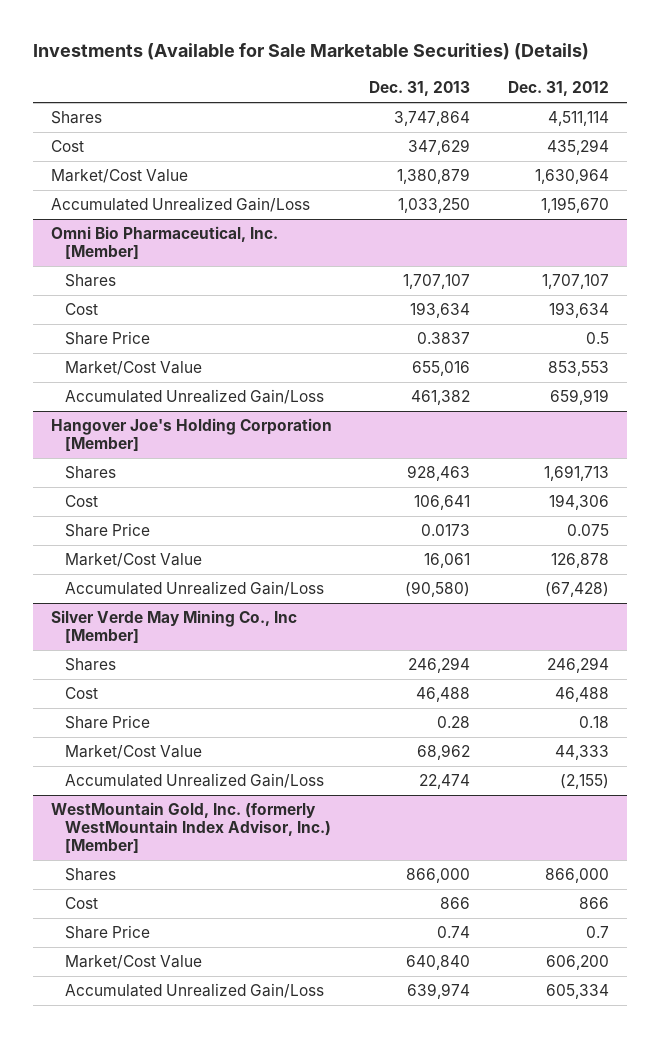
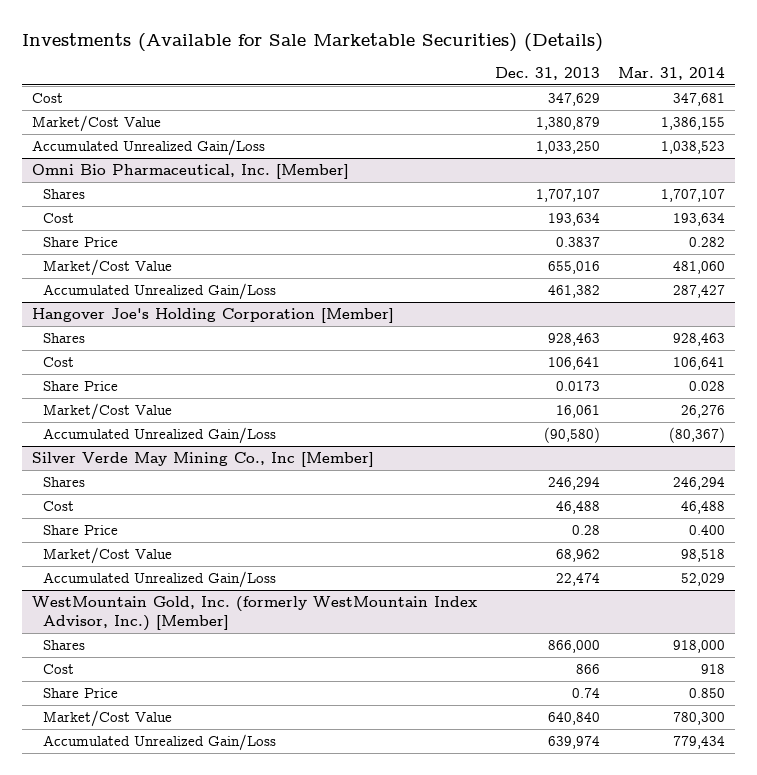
- | Dec. 31, 2013 | Dec. 31, 2012
+ | Dec. 31, 2013 | Mar. 31, 2014
- Shares | 3,747,864 | 4,511,114

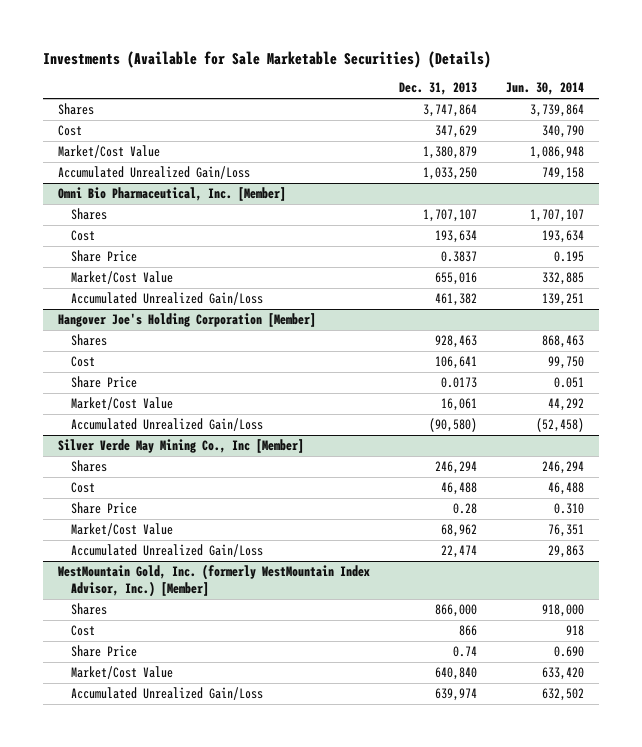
- | Dec. 31, 2013 | Mar. 31, 2014
+ | Dec. 31, 2013 | Jun. 30, 2014
+ Shares | 3,747,864 | 3,739,864

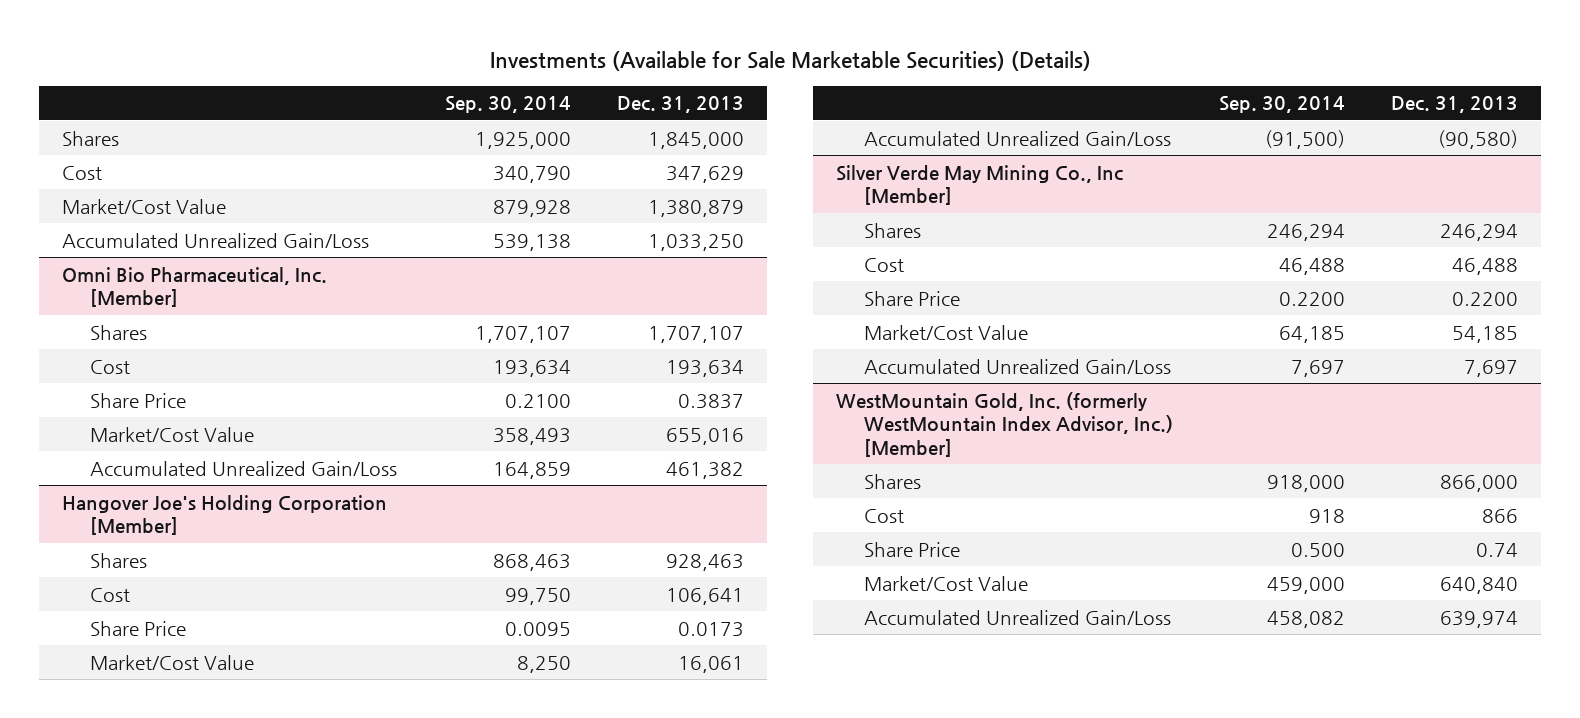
- | Dec. 31, 2013 | Jun. 30, 2014
+ | Sep. 30, 2014 | Dec. 31, 2013
- Shares | 3,747,864 | 3,739,864
+ Shares | 1,925,000 | 1,845,000
@ Silver Verde May Mining Co., Inc [Member]
- Share Price | 0.28 | 0.310
- Market/Cost Value | 68,962 | 76,351
- Accumulated Unrealized Gain/Loss | 22,474 | 29,863
+ Share Price | 0.2200 | 0.2200
+ Market/Cost Value | 64,185 | 54,185
+ Accumulated Unrealized Gain/Loss | 7,697 | 7,697

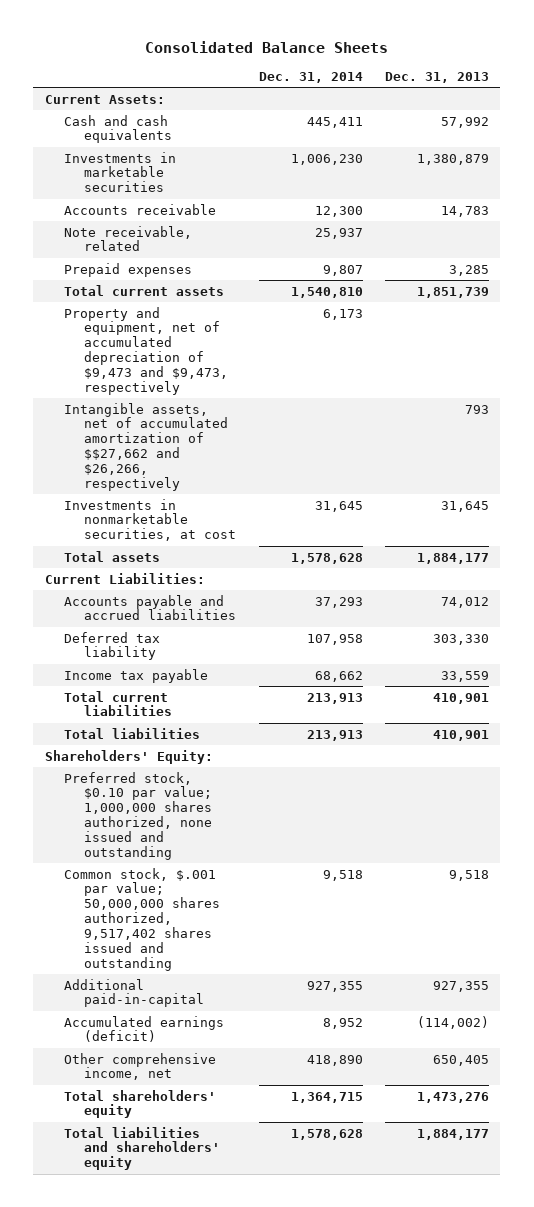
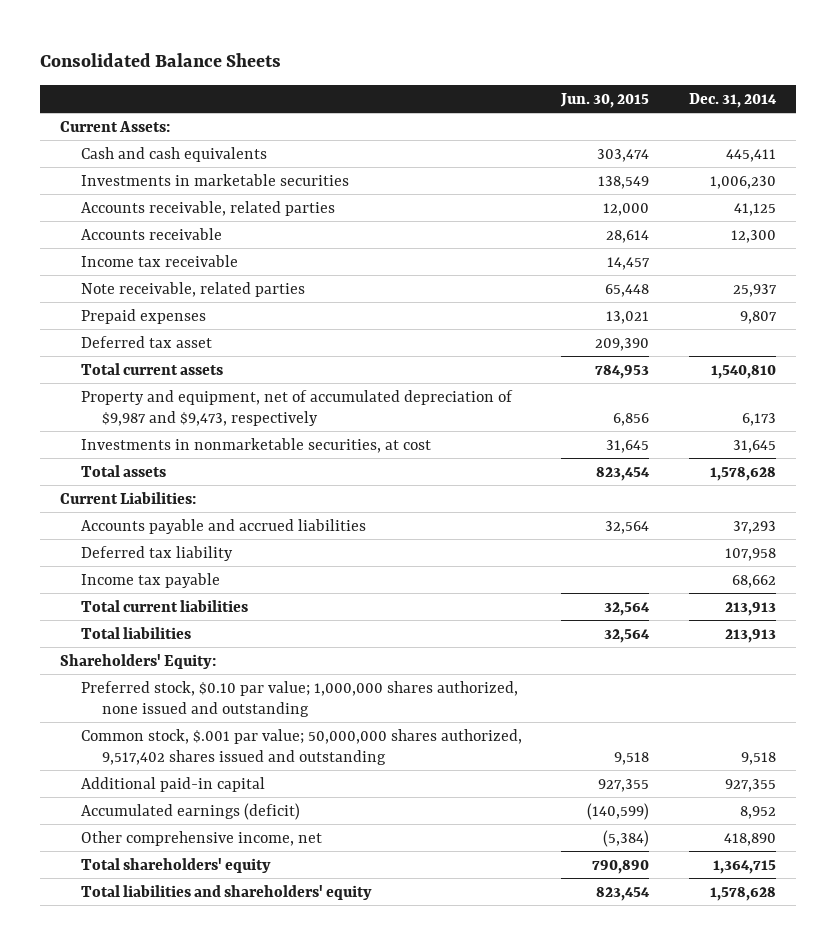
- | Dec. 31, 2014 | Dec. 31, 2013
+ | Jun. 30, 2015 | Dec. 31, 2014
+ Accounts receivable, related parties | 12,000 | 41,125
- Note receivable, related | 25,937 |
+ Income tax receivable | 14,457 |
+ Note receivable, related parties | 65,448 | 25,937
+ Deferred tax asset | 209,390 |
- Property and equipment, net of accumulated depreciation of $9,473 and $9,473, respectively | 6,173 |
- Intangible assets, net of accumulated amortization of $$27,662 and $26,266, respectively | | 793
+ Property and equipment, net of accumulated depreciation of $9,987 and $9,473, respectively | 6,856 | 6,173
- Additional paid-in-capital | 927,355 | 927,355
+ Additional paid-in capital | 927,355 | 927,355

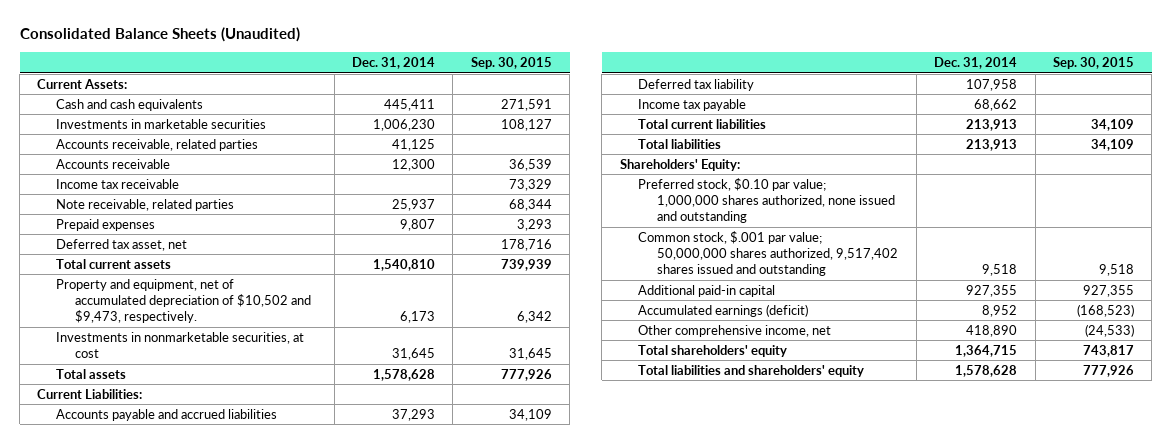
- Consolidated Balance Sheets
+ Consolidated Balance Sheets (Unaudited)
- | Jun. 30, 2015 | Dec. 31, 2014
+ | Dec. 31, 2014 | Sep. 30, 2015
- Deferred tax asset | 209,390 |
+ Deferred tax asset, net | | 178,716
- Property and equipment, net of accumulated depreciation of $9,987 and $9,473, respectively | 6,856 | 6,173
+ Property and equipment, net of accumulated depreciation of $10,502 and $9,473, respectively. | 6,173 | 6,342

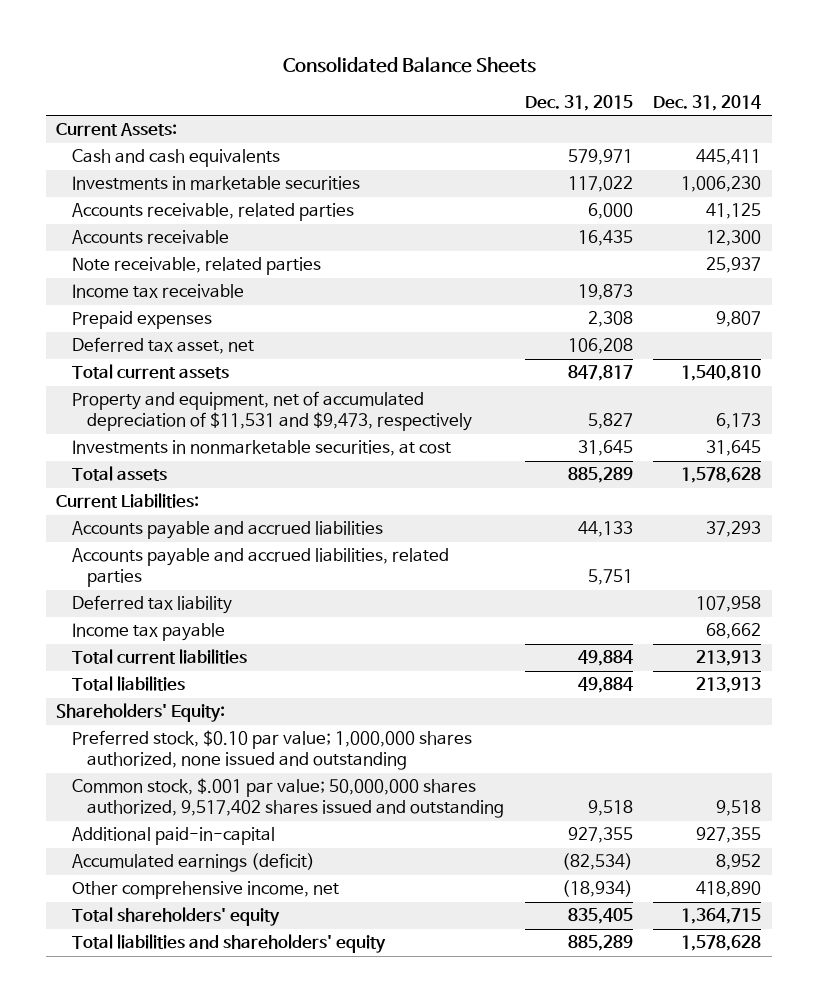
- Consolidated Balance Sheets (Unaudited)
+ Consolidated Balance Sheets
- | Dec. 31, 2014 | Sep. 30, 2015
+ | Dec. 31, 2015 | Dec. 31, 2014
moved down: Income tax receivable | 19,873 |
- Property and equipment, net of accumulated depreciation of $10,502 and $9,473, respectively. | 6,173 | 6,342
+ Property and equipment, net of accumulated depreciation of $11,531 and $9,473, respectively | 5,827 | 6,173
+ Accounts payable and accrued liabilities, related parties | 5,751 |
- Additional paid-in capital | 927,355 | 927,355
+ Additional paid-in-capital | 927,355 | 927,355

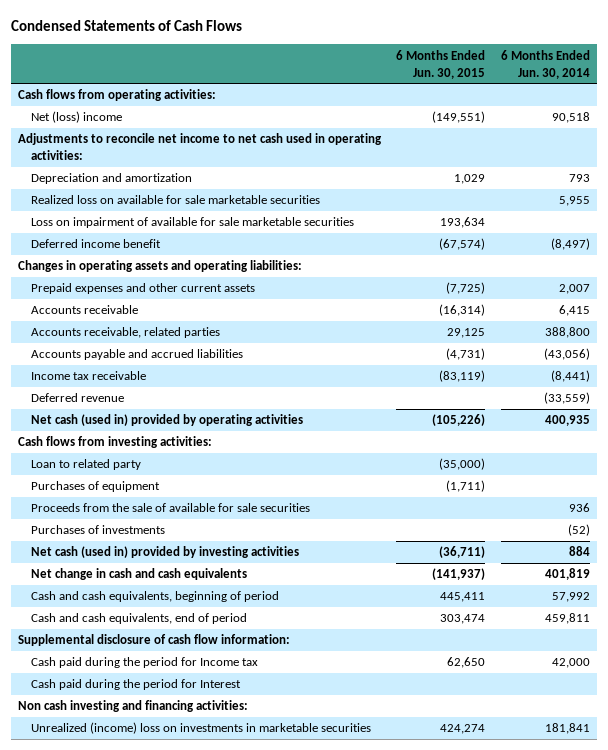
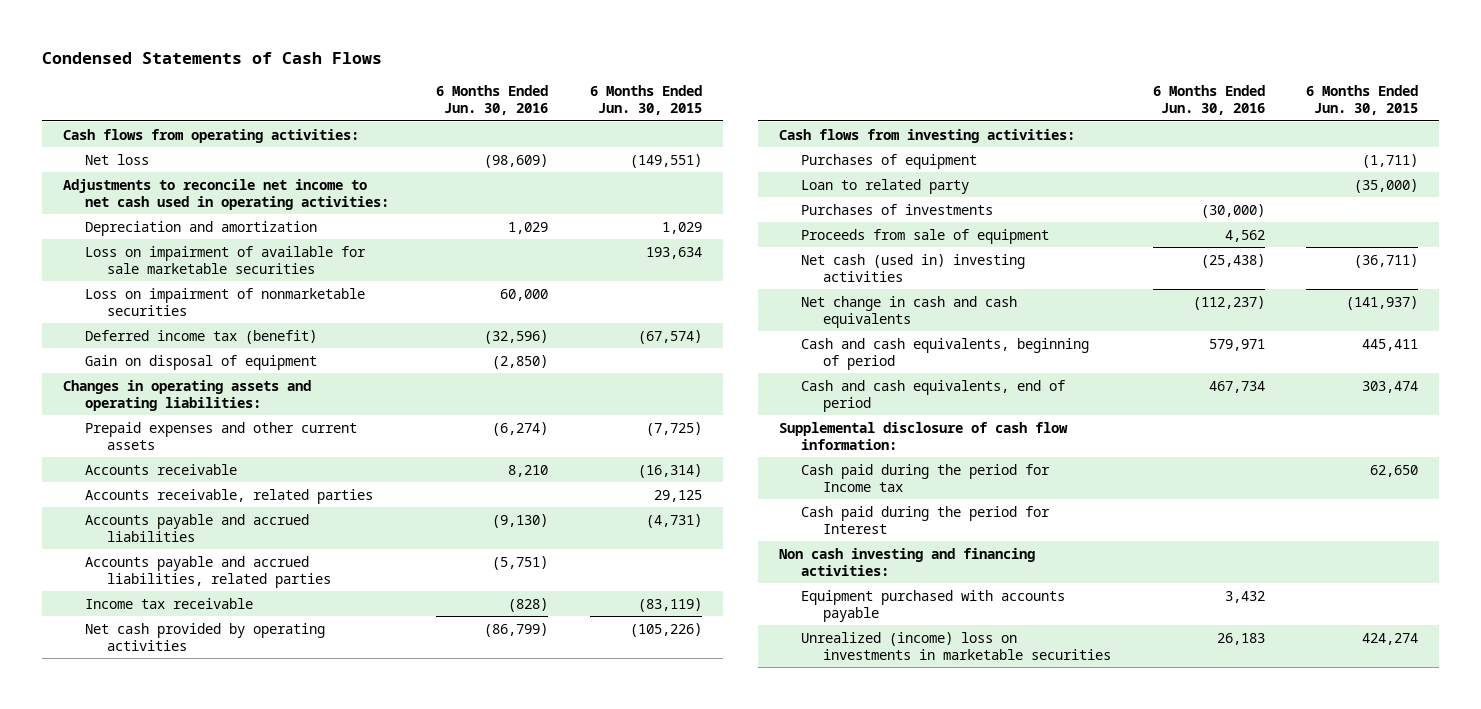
- | 6 Months Ended Jun. 30, 2015 | 6 Months Ended Jun. 30, 2014
+ | 6 Months Ended Jun. 30, 2016 | 6 Months Ended Jun. 30, 2015
- Net (loss) income | (149,551) | 90,518
+ Net loss | (98,609) | (149,551)
- Realized loss on available for sale marketable securities | | 5,955
- Deferred income benefit | (67,574) | (8,497)
+ Loss on impairment of nonmarketable securities | 60,000 |
+ Deferred income tax (benefit) | (32,596) | (67,574)
+ Gain on disposal of equipment | (2,850) |
+ Accounts payable and accrued liabilities, related parties | (5,751) |
- Deferred revenue | | (33,559)
- Net cash (used in) provided by operating activities | (105,226) | 400,935
+ Net cash provided by operating activities | (86,799) | (105,226)
- Proceeds from the sale of available for sale securities | | 936
moved down: Loan to related party | | (35,000)
- Net cash (used in) provided by investing activities | (36,711) | 884
+ Proceeds from sale of equipment | 4,562 |
+ Net cash (used in) investing activities | (25,438) | (36,711)
+ Equipment purchased with accounts payable | 3,432 |

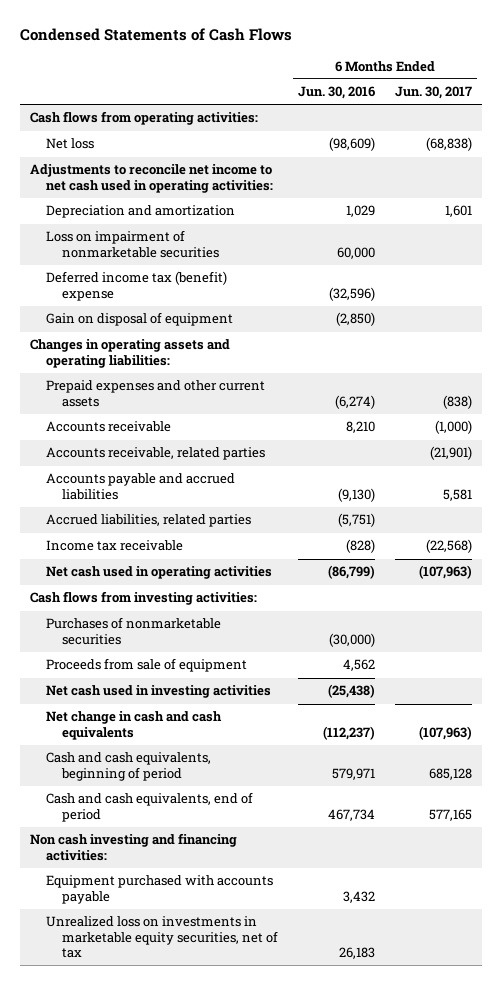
- | 6 Months Ended Jun. 30, 2016 | 6 Months Ended Jun. 30, 2015
+ | 6 Months Ended Jun. 30, 2016 | 6 Months Ended Jun. 30, 2017
- Loss on impairment of available for sale marketable securities | | 193,634
- Deferred income tax (benefit) | (32,596) | (67,574)
+ Deferred income tax (benefit) expense | (32,596) |
- Accounts payable and accrued liabilities, related parties | (5,751) |
+ Accrued liabilities, related parties | (5,751) |
- Net cash provided by operating activities | (86,799) | (105,226)
+ Net cash used in operating activities | (86,799) | (107,963)
- Purchases of equipment | | (1,711)
- Loan to related party | | (35,000)
- Purchases of investments | (30,000) |
+ Purchases of nonmarketable securities | (30,000) |
- Net cash (used in) investing activities | (25,438) | (36,711)
+ Net cash used in investing activities | (25,438) |
- Supplemental disclosure of cash flow information:
- Cash paid during the period for Income tax | | 62,650
- Cash paid during the period for Interest
- Unrealized (income) loss on investments in marketable securities | 26,183 | 424,274
+ Unrealized loss on investments in marketable equity securities, net of tax | 26,183 |

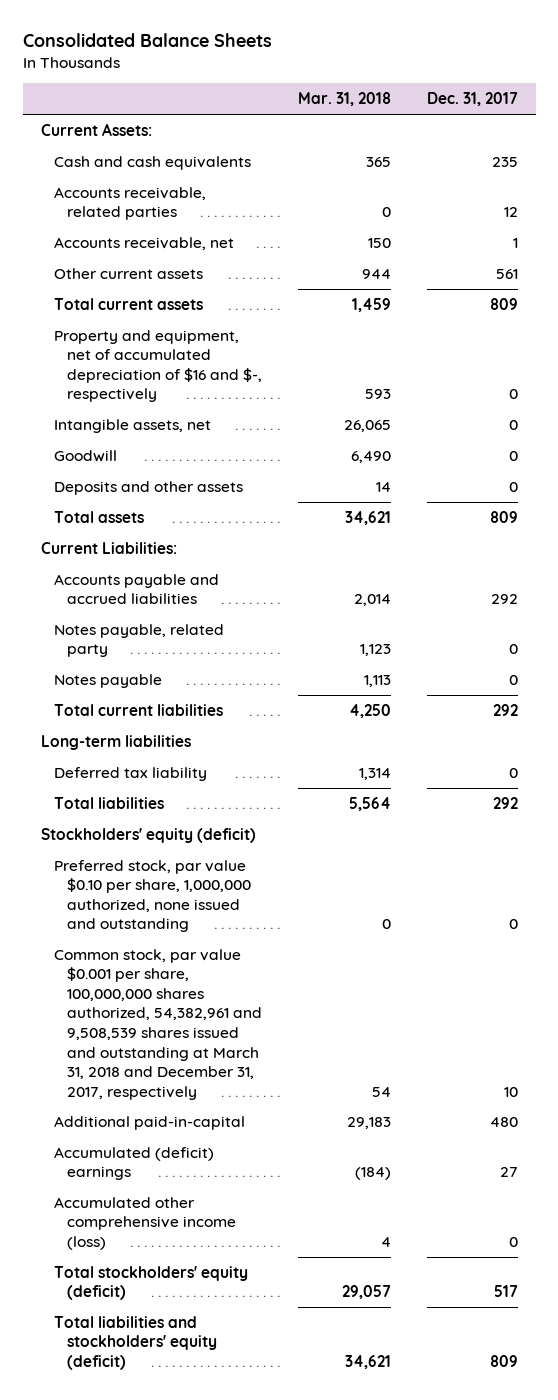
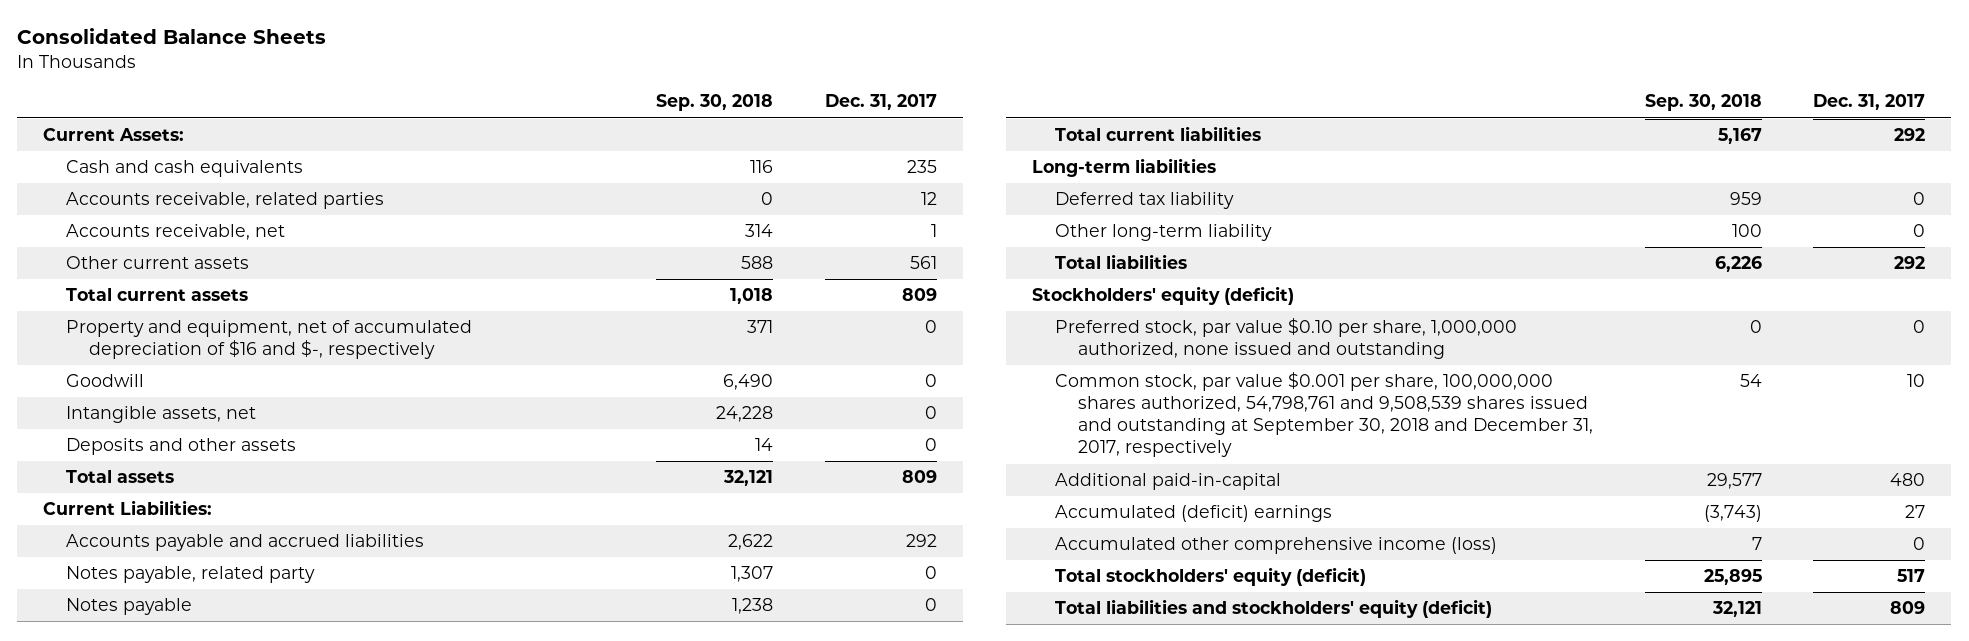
- | Mar. 31, 2018 | Dec. 31, 2017
+ | Sep. 30, 2018 | Dec. 31, 2017
moved down: Intangible assets, net | 24,228 | 0
+ Other long-term liability | 100 | 0
- Common stock, par value $0.001 per share, 100,000,000 shares authorized, 54,382,961 and 9,508,539 shares issued and outstanding at March 31, 2018 and December 31, 2017, respectively | 54 | 10
+ Common stock, par value $0.001 per share, 100,000,000 shares authorized, 54,798,761 and 9,508,539 shares issued and outstanding at September 30, 2018 and December 31, 2017, respectively | 54 | 10

